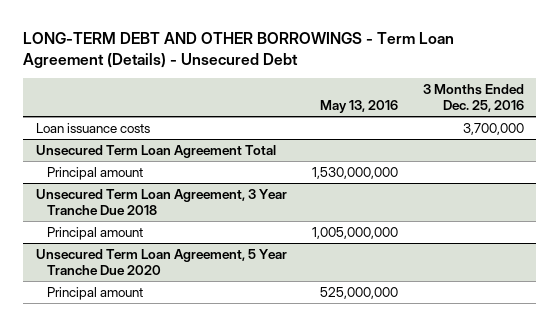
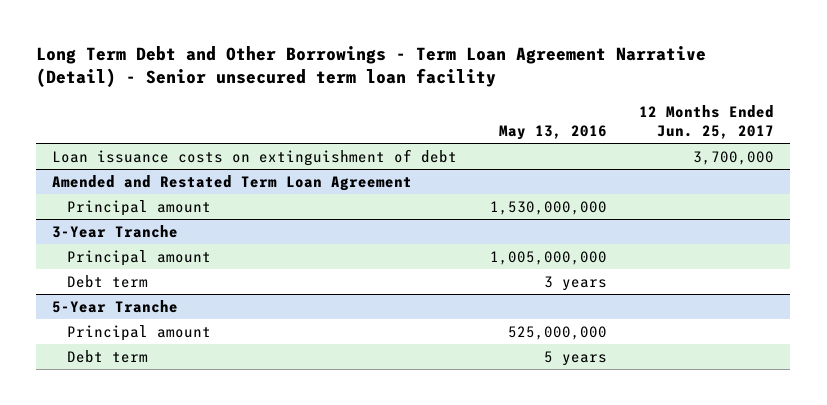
- LONG-TERM DEBT AND OTHER BORROWINGS - Term Loan Agreement (Details) - Unsecured Debt
+ Long Term Debt and Other Borrowings - Term Loan Agreement Narrative (Detail) - Senior unsecured term loan facility
- | May 13, 2016 | 3 Months Ended Dec. 25, 2016
+ | May 13, 2016 | 12 Months Ended Jun. 25, 2017
- Loan issuance costs | | 3,700,000
- Unsecured Term Loan Agreement Total
+ Loan issuance costs on extinguishment of debt | | 3,700,000
+ Amended and Restated Term Loan Agreement
- Unsecured Term Loan Agreement, 3 Year Tranche Due 2018
+ 3-Year Tranche
- Unsecured Term Loan Agreement, 5 Year Tranche Due 2020
+ Debt term | 3 years |
+ 5-Year Tranche
+ Debt term | 5 years |

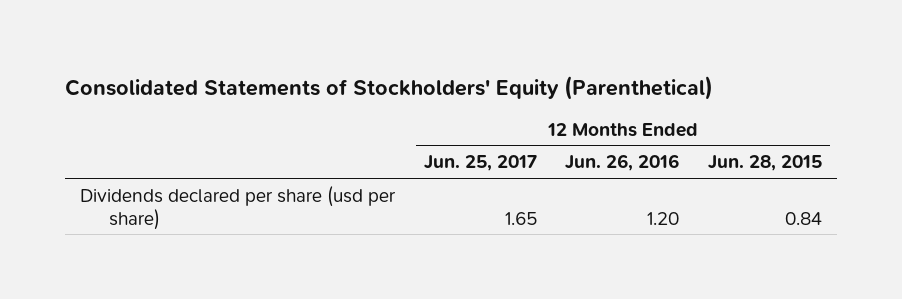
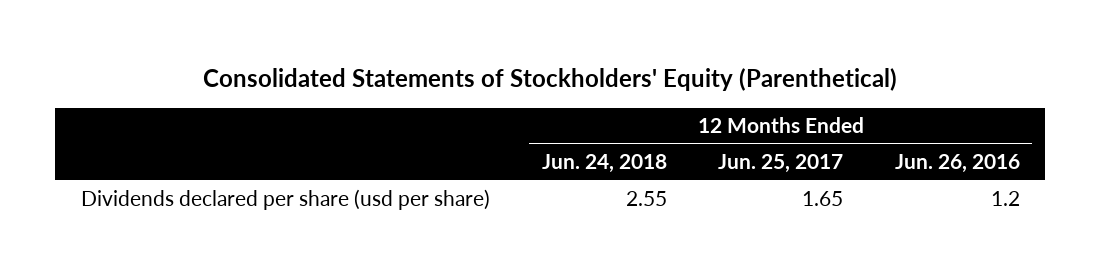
- | 12 Months Ended Jun. 25, 2017 | 12 Months Ended Jun. 26, 2016 | 12 Months Ended Jun. 28, 2015
+ | 12 Months Ended Jun. 24, 2018 | 12 Months Ended Jun. 25, 2017 | 12 Months Ended Jun. 26, 2016
- Dividends declared per share (usd per share) | 1.65 | 1.20 | 0.84
+ Dividends declared per share (usd per share) | 2.55 | 1.65 | 1.2

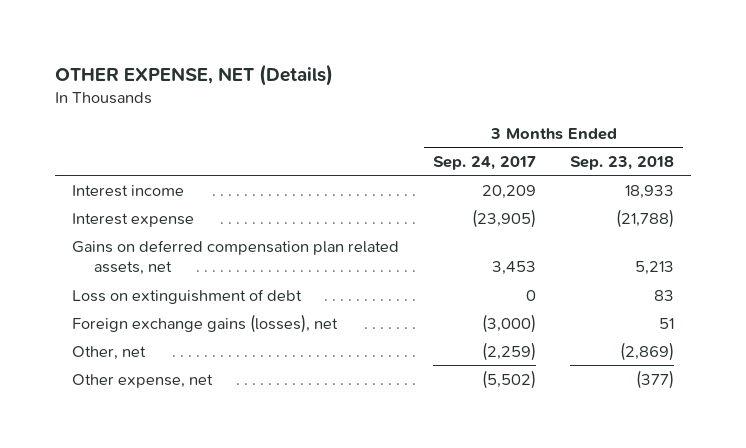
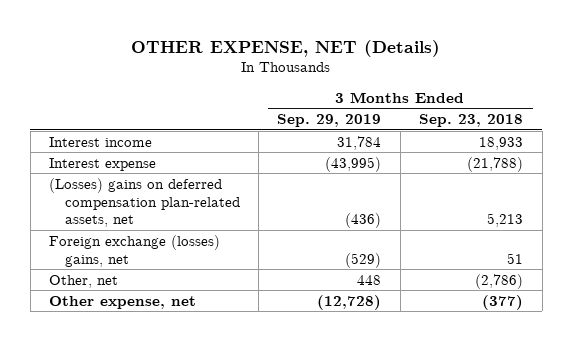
- | 3 Months Ended Sep. 24, 2017 | 3 Months Ended Sep. 23, 2018
+ | 3 Months Ended Sep. 29, 2019 | 3 Months Ended Sep. 23, 2018
- Gains on deferred compensation plan related assets, net | 3,453 | 5,213
- Loss on extinguishment of debt | 0 | 83
- Foreign exchange gains (losses), net | (3,000) | 51
- Other, net | (2,259) | (2,869)
+ (Losses) gains on deferred compensation plan-related assets, net | (436) | 5,213
+ Foreign exchange (losses) gains, net | (529) | 51
+ Other, net | 448 | (2,786)

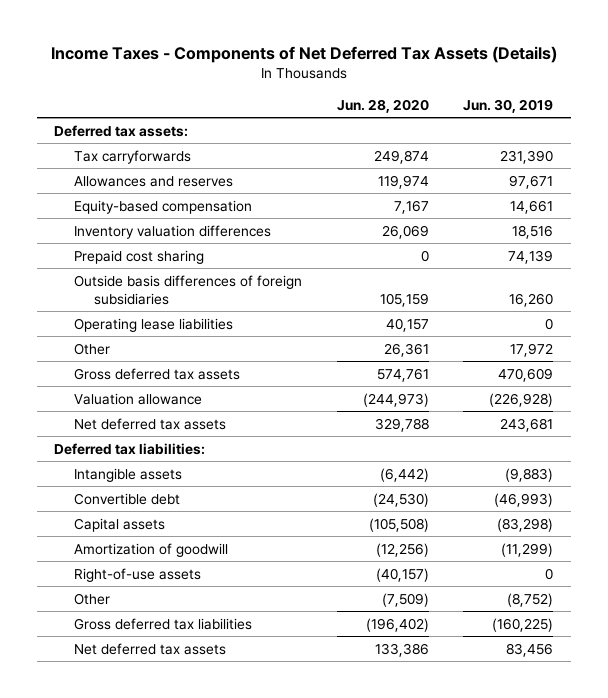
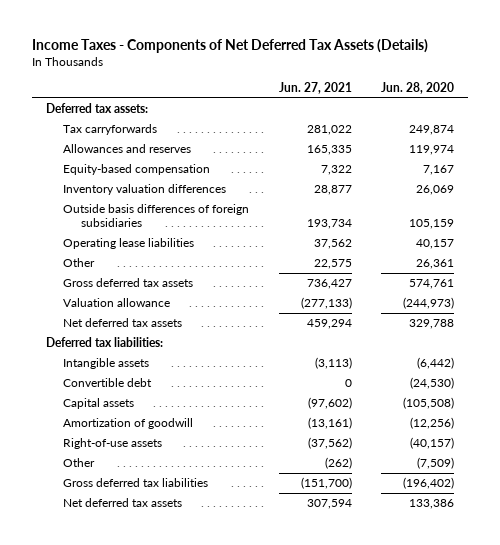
- | Jun. 28, 2020 | Jun. 30, 2019
+ | Jun. 27, 2021 | Jun. 28, 2020
- Prepaid cost sharing | 0 | 74,139

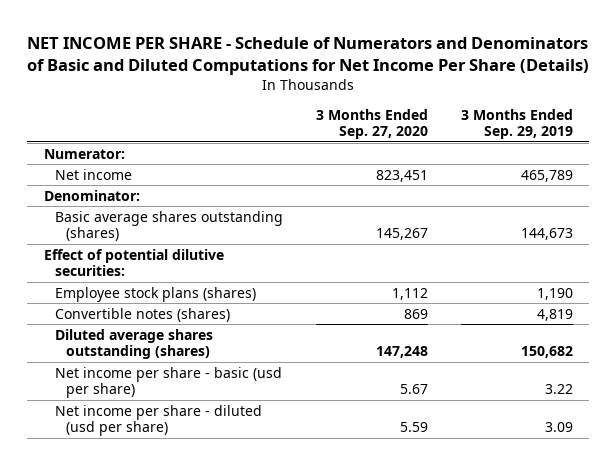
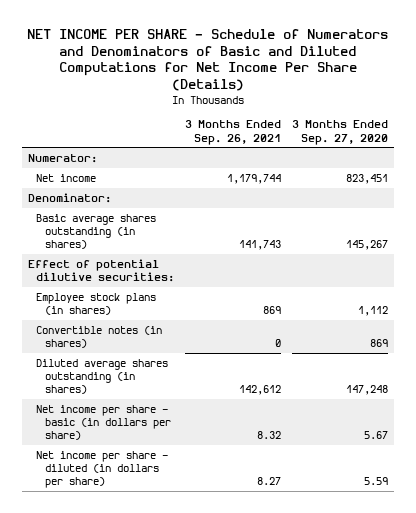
- | 3 Months Ended Sep. 27, 2020 | 3 Months Ended Sep. 29, 2019
+ | 3 Months Ended Sep. 26, 2021 | 3 Months Ended Sep. 27, 2020
- Basic average shares outstanding (shares) | 145,267 | 144,673
+ Basic average shares outstanding (in shares) | 141,743 | 145,267
- Employee stock plans (shares) | 1,112 | 1,190
- Convertible notes (shares) | 869 | 4,819
- Diluted average shares outstanding (shares) | 147,248 | 150,682
- Net income per share - basic (usd per share) | 5.67 | 3.22
- Net income per share - diluted (usd per share) | 5.59 | 3.09
+ Employee stock plans (in shares) | 869 | 1,112
+ Convertible notes (in shares) | 0 | 869
+ Diluted average shares outstanding (in shares) | 142,612 | 147,248
+ Net income per share - basic (in dollars per share) | 8.32 | 5.67
+ Net income per share - diluted (in dollars per share) | 8.27 | 5.59

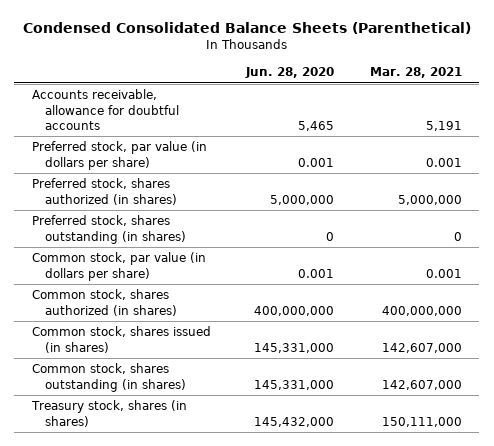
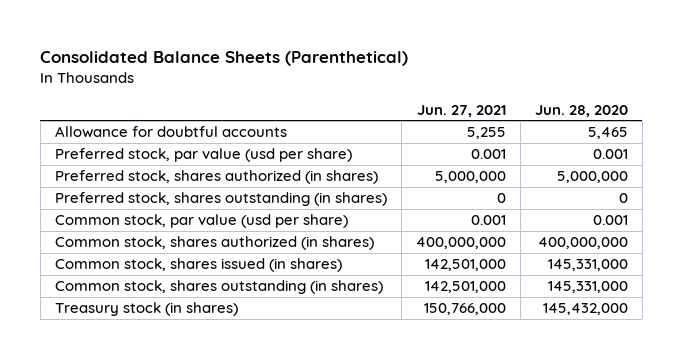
- Condensed Consolidated Balance Sheets (Parenthetical)
+ Consolidated Balance Sheets (Parenthetical)
- | Jun. 28, 2020 | Mar. 28, 2021
+ | Jun. 27, 2021 | Jun. 28, 2020
- Accounts receivable, allowance for doubtful accounts | 5,465 | 5,191
- Preferred stock, par value (in dollars per share) | 0.001 | 0.001
+ Allowance for doubtful accounts | 5,255 | 5,465
+ Preferred stock, par value (usd per share) | 0.001 | 0.001
- Common stock, par value (in dollars per share) | 0.001 | 0.001
+ Common stock, par value (usd per share) | 0.001 | 0.001
- Treasury stock, shares (in shares) | 145,432,000 | 150,111,000
+ Treasury stock (in shares) | 150,766,000 | 145,432,000

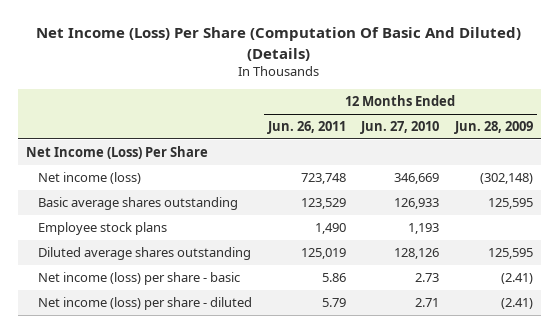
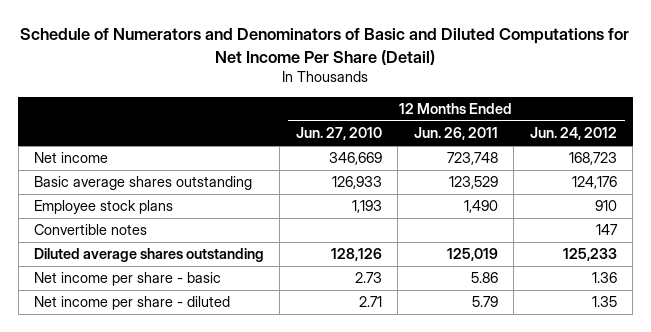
- Net Income (Loss) Per Share (Computation Of Basic And Diluted) (Details)
+ Schedule of Numerators and Denominators of Basic and Diluted Computations for Net Income Per Share (Detail)
- | 12 Months Ended Jun. 26, 2011 | 12 Months Ended Jun. 27, 2010 | 12 Months Ended Jun. 28, 2009
+ | 12 Months Ended Jun. 27, 2010 | 12 Months Ended Jun. 26, 2011 | 12 Months Ended Jun. 24, 2012
- Net Income (Loss) Per Share
- Net income (loss) | 723,748 | 346,669 | (302,148)
+ Net income | 346,669 | 723,748 | 168,723
+ Convertible notes | | | 147
- Net income (loss) per share - basic | 5.86 | 2.73 | (2.41)
- Net income (loss) per share - diluted | 5.79 | 2.71 | (2.41)
+ Net income per share - basic | 2.73 | 5.86 | 1.36
+ Net income per share - diluted | 2.71 | 5.79 | 1.35

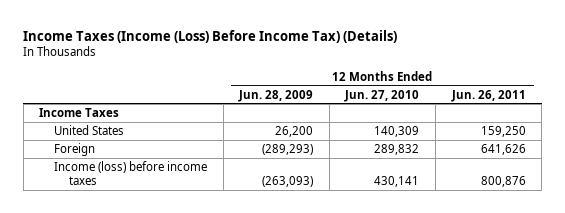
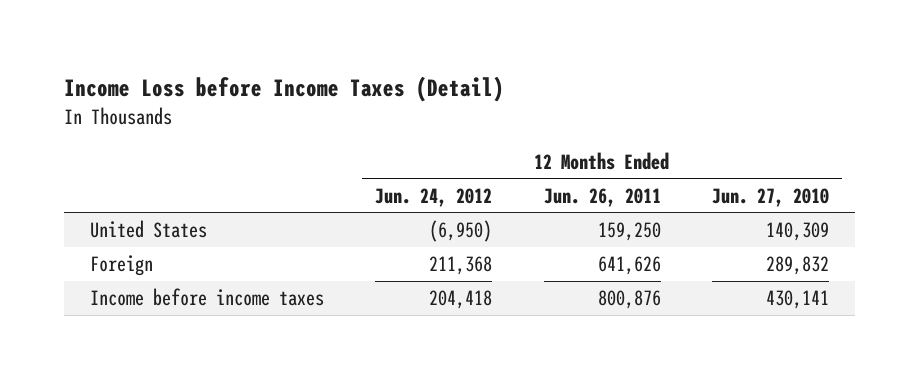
- Income Taxes (Income (Loss) Before Income Tax) (Details)
+ Income Loss before Income Taxes (Detail)
- | 12 Months Ended Jun. 28, 2009 | 12 Months Ended Jun. 27, 2010 | 12 Months Ended Jun. 26, 2011
+ | 12 Months Ended Jun. 24, 2012 | 12 Months Ended Jun. 26, 2011 | 12 Months Ended Jun. 27, 2010
- Income Taxes
- Income (loss) before income taxes | (263,093) | 430,141 | 800,876
+ Income before income taxes | 204,418 | 800,876 | 430,141

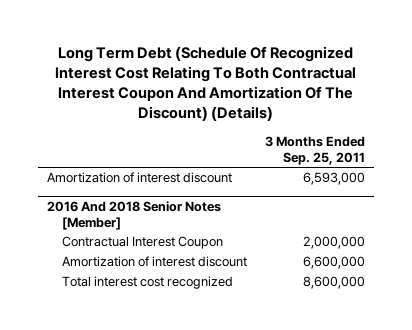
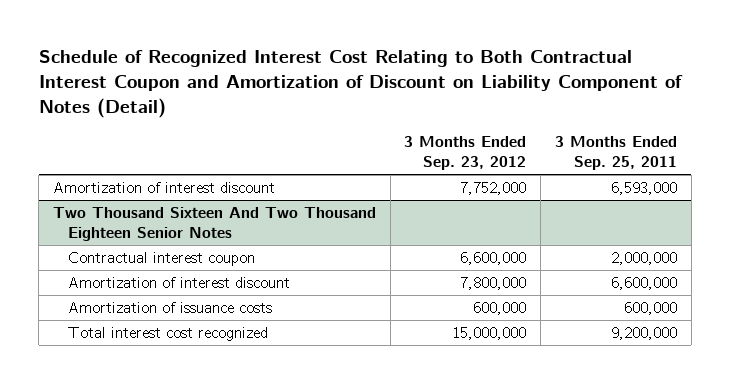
- Long Term Debt (Schedule Of Recognized Interest Cost Relating To Both Contractual Interest Coupon And Amortization Of The Discount) (Details)
+ Schedule of Recognized Interest Cost Relating to Both Contractual Interest Coupon and Amortization of Discount on Liability Component of Notes (Detail)
- | 3 Months Ended Sep. 25, 2011
+ | 3 Months Ended Sep. 23, 2012 | 3 Months Ended Sep. 25, 2011
- 2016 And 2018 Senior Notes [Member]
- Contractual Interest Coupon | 2,000,000
+ Two Thousand Sixteen And Two Thousand Eighteen Senior Notes
+ Contractual interest coupon | 6,600,000 | 2,000,000
- Total interest cost recognized | 8,600,000
+ Amortization of issuance costs | 600,000 | 600,000
+ Total interest cost recognized | 15,000,000 | 9,200,000

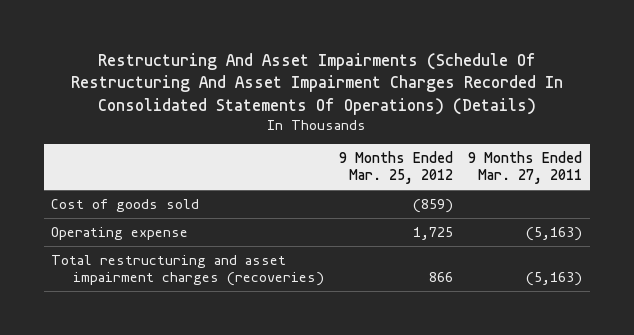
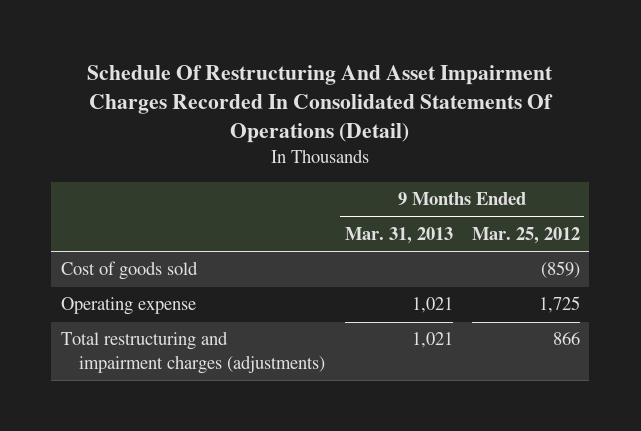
- Restructuring And Asset Impairments (Schedule Of Restructuring And Asset Impairment Charges Recorded In Consolidated Statements Of Operations) (Details)
+ Schedule Of Restructuring And Asset Impairment Charges Recorded In Consolidated Statements Of Operations (Detail)
- | 9 Months Ended Mar. 25, 2012 | 9 Months Ended Mar. 27, 2011
+ | 9 Months Ended Mar. 31, 2013 | 9 Months Ended Mar. 25, 2012
- Total restructuring and asset impairment charges (recoveries) | 866 | (5,163)
+ Total restructuring and impairment charges (adjustments) | 1,021 | 866

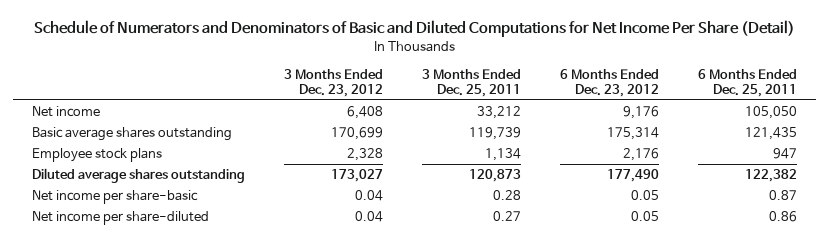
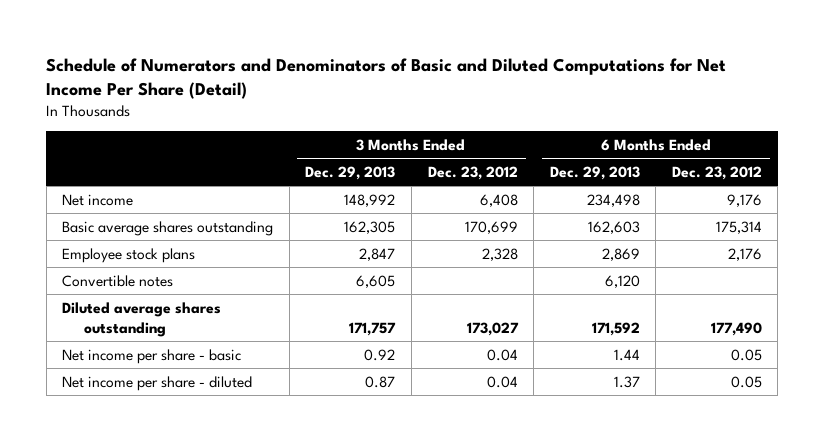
- | 3 Months Ended Dec. 23, 2012 | 3 Months Ended Dec. 25, 2011 | 6 Months Ended Dec. 23, 2012 | 6 Months Ended Dec. 25, 2011
+ | 3 Months Ended Dec. 29, 2013 | 3 Months Ended Dec. 23, 2012 | 6 Months Ended Dec. 29, 2013 | 6 Months Ended Dec. 23, 2012
+ Convertible notes | 6,605 | | 6,120 |
- Net income per share-basic | 0.04 | 0.28 | 0.05 | 0.87
- Net income per share-diluted | 0.04 | 0.27 | 0.05 | 0.86
+ Net income per share - basic | 0.92 | 0.04 | 1.44 | 0.05
+ Net income per share - diluted | 0.87 | 0.04 | 1.37 | 0.05

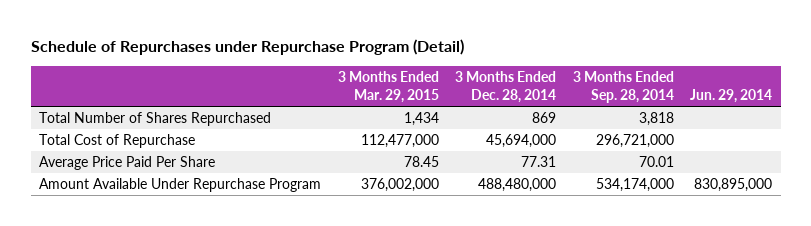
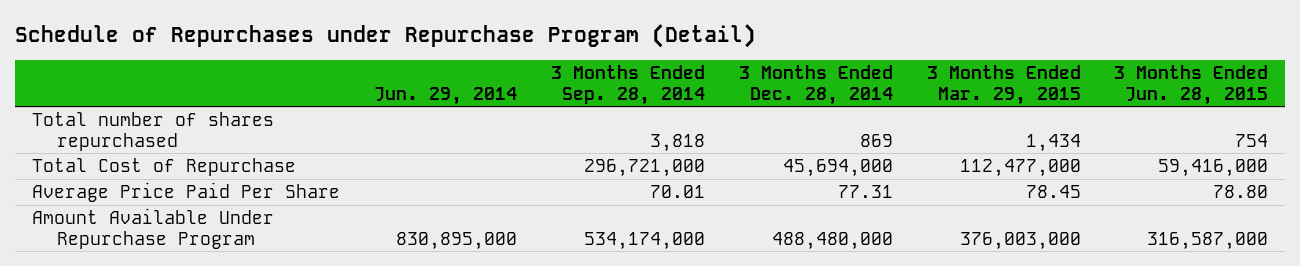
- | 3 Months Ended Mar. 29, 2015 | 3 Months Ended Dec. 28, 2014 | 3 Months Ended Sep. 28, 2014 | Jun. 29, 2014
+ | Jun. 29, 2014 | 3 Months Ended Sep. 28, 2014 | 3 Months Ended Dec. 28, 2014 | 3 Months Ended Mar. 29, 2015 | 3 Months Ended Jun. 28, 2015
- Total Number of Shares Repurchased | 1,434 | 869 | 3,818 |
+ Total number of shares repurchased | | 3,818 | 869 | 1,434 | 754
- Amount Available Under Repurchase Program | 376,002,000 | 488,480,000 | 534,174,000 | 830,895,000
+ Amount Available Under Repurchase Program | 830,895,000 | 534,174,000 | 488,480,000 | 376,003,000 | 316,587,000

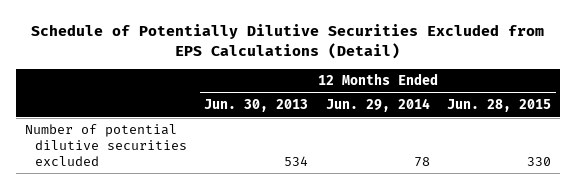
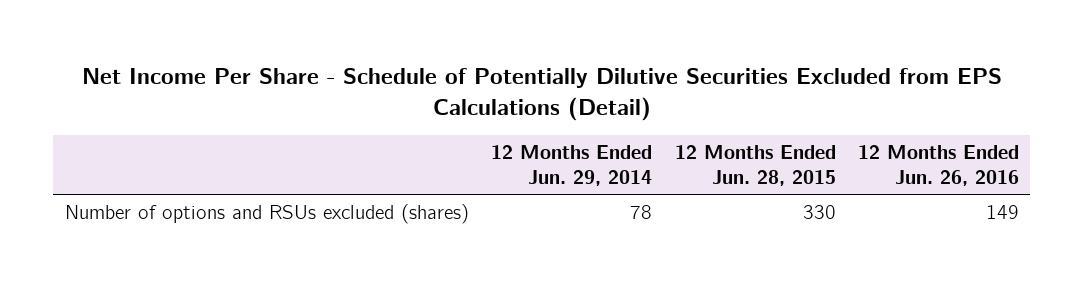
- Schedule of Potentially Dilutive Securities Excluded from EPS Calculations (Detail)
+ Net Income Per Share - Schedule of Potentially Dilutive Securities Excluded from EPS Calculations (Detail)
- | 12 Months Ended Jun. 30, 2013 | 12 Months Ended Jun. 29, 2014 | 12 Months Ended Jun. 28, 2015
+ | 12 Months Ended Jun. 29, 2014 | 12 Months Ended Jun. 28, 2015 | 12 Months Ended Jun. 26, 2016
- Number of potential dilutive securities excluded | 534 | 78 | 330
+ Number of options and RSUs excluded (shares) | 78 | 330 | 149

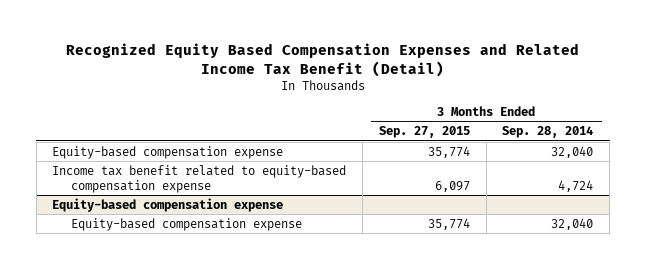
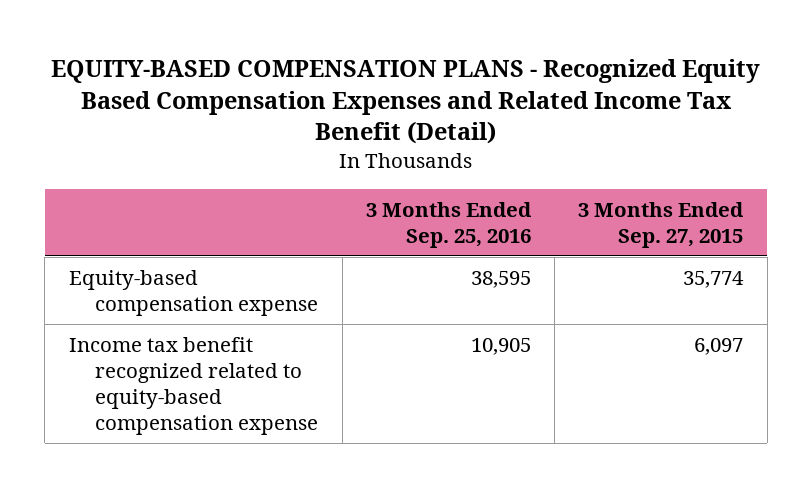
- Recognized Equity Based Compensation Expenses and Related Income Tax Benefit (Detail)
+ EQUITY-BASED COMPENSATION PLANS - Recognized Equity Based Compensation Expenses and Related Income Tax Benefit (Detail)
- | 3 Months Ended Sep. 27, 2015 | 3 Months Ended Sep. 28, 2014
+ | 3 Months Ended Sep. 25, 2016 | 3 Months Ended Sep. 27, 2015
- Income tax benefit related to equity-based compensation expense | 6,097 | 4,724
- Equity-based compensation expense
- Equity-based compensation expense | 35,774 | 32,040
+ Income tax benefit recognized related to equity-based compensation expense | 10,905 | 6,097

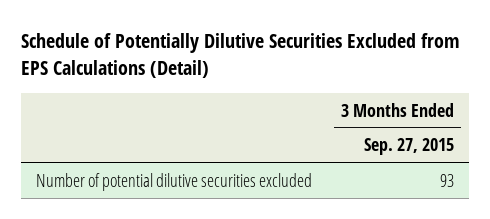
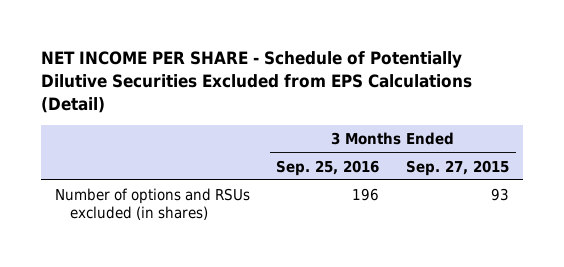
- Schedule of Potentially Dilutive Securities Excluded from EPS Calculations (Detail)
+ NET INCOME PER SHARE - Schedule of Potentially Dilutive Securities Excluded from EPS Calculations (Detail)
- | 3 Months Ended Sep. 27, 2015
+ | 3 Months Ended Sep. 25, 2016 | 3 Months Ended Sep. 27, 2015
- Number of potential dilutive securities excluded | 93
+ Number of options and RSUs excluded (in shares) | 196 | 93

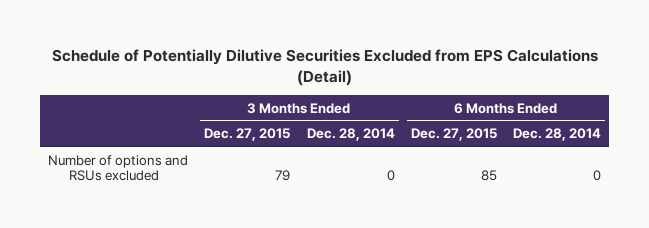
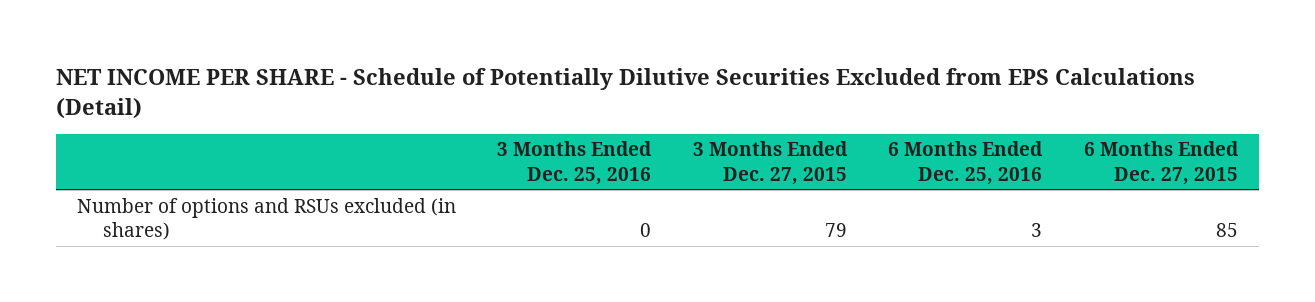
- Schedule of Potentially Dilutive Securities Excluded from EPS Calculations (Detail)
+ NET INCOME PER SHARE - Schedule of Potentially Dilutive Securities Excluded from EPS Calculations (Detail)
- | 3 Months Ended Dec. 27, 2015 | 3 Months Ended Dec. 28, 2014 | 6 Months Ended Dec. 27, 2015 | 6 Months Ended Dec. 28, 2014
+ | 3 Months Ended Dec. 25, 2016 | 3 Months Ended Dec. 27, 2015 | 6 Months Ended Dec. 25, 2016 | 6 Months Ended Dec. 27, 2015
- Number of options and RSUs excluded | 79 | 0 | 85 | 0
+ Number of options and RSUs excluded (in shares) | 0 | 79 | 3 | 85

